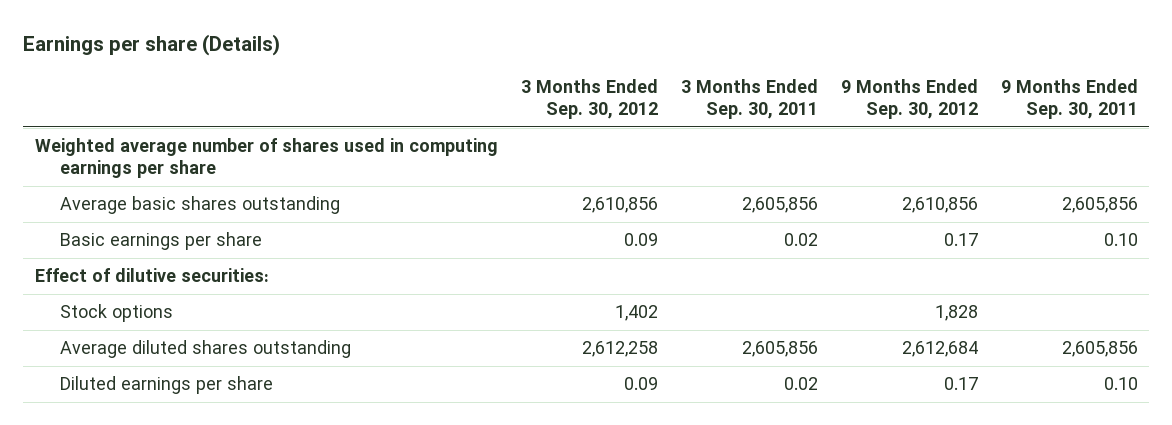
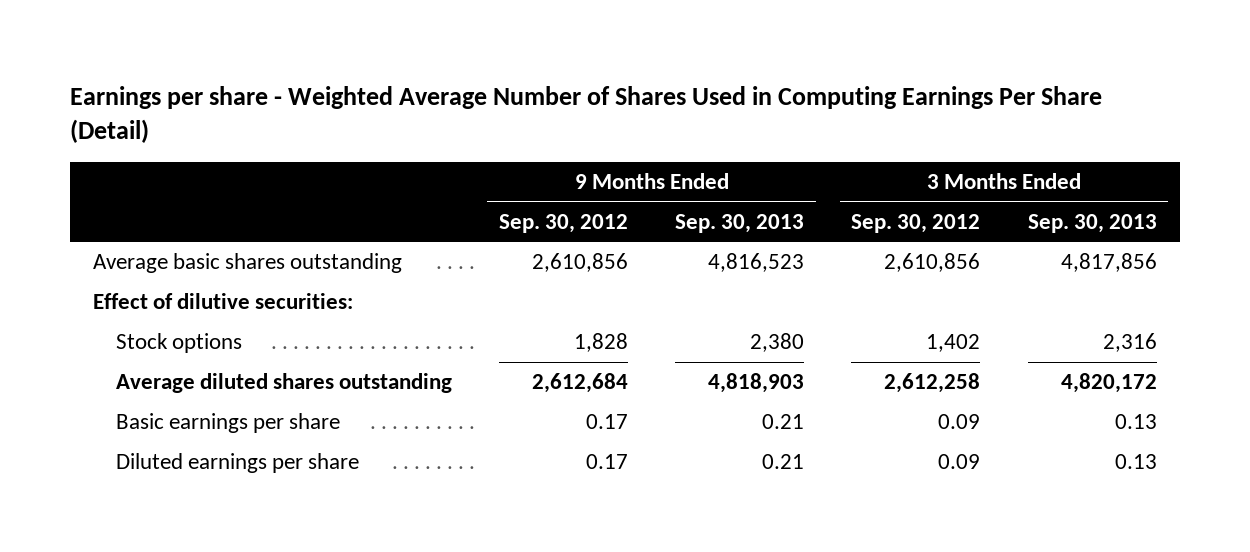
- Earnings per share (Details)
+ Earnings per share - Weighted Average Number of Shares Used in Computing Earnings Per Share (Detail)
- | 3 Months Ended Sep. 30, 2012 | 3 Months Ended Sep. 30, 2011 | 9 Months Ended Sep. 30, 2012 | 9 Months Ended Sep. 30, 2011
+ | 9 Months Ended Sep. 30, 2012 | 9 Months Ended Sep. 30, 2013 | 3 Months Ended Sep. 30, 2012 | 3 Months Ended Sep. 30, 2013
- Weighted average number of shares used in computing earnings per share
moved down: Basic earnings per share | 0.17 | 0.21 | 0.09 | 0.13

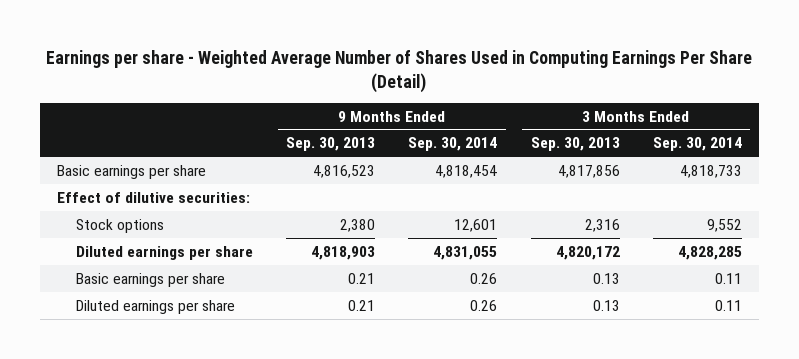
- | 9 Months Ended Sep. 30, 2012 | 9 Months Ended Sep. 30, 2013 | 3 Months Ended Sep. 30, 2012 | 3 Months Ended Sep. 30, 2013
+ | 9 Months Ended Sep. 30, 2013 | 9 Months Ended Sep. 30, 2014 | 3 Months Ended Sep. 30, 2013 | 3 Months Ended Sep. 30, 2014
- Average basic shares outstanding | 2,610,856 | 4,816,523 | 2,610,856 | 4,817,856
+ Basic earnings per share | 4,816,523 | 4,818,454 | 4,817,856 | 4,818,733
- Average diluted shares outstanding | 2,612,684 | 4,818,903 | 2,612,258 | 4,820,172
+ Diluted earnings per share | 4,818,903 | 4,831,055 | 4,820,172 | 4,828,285

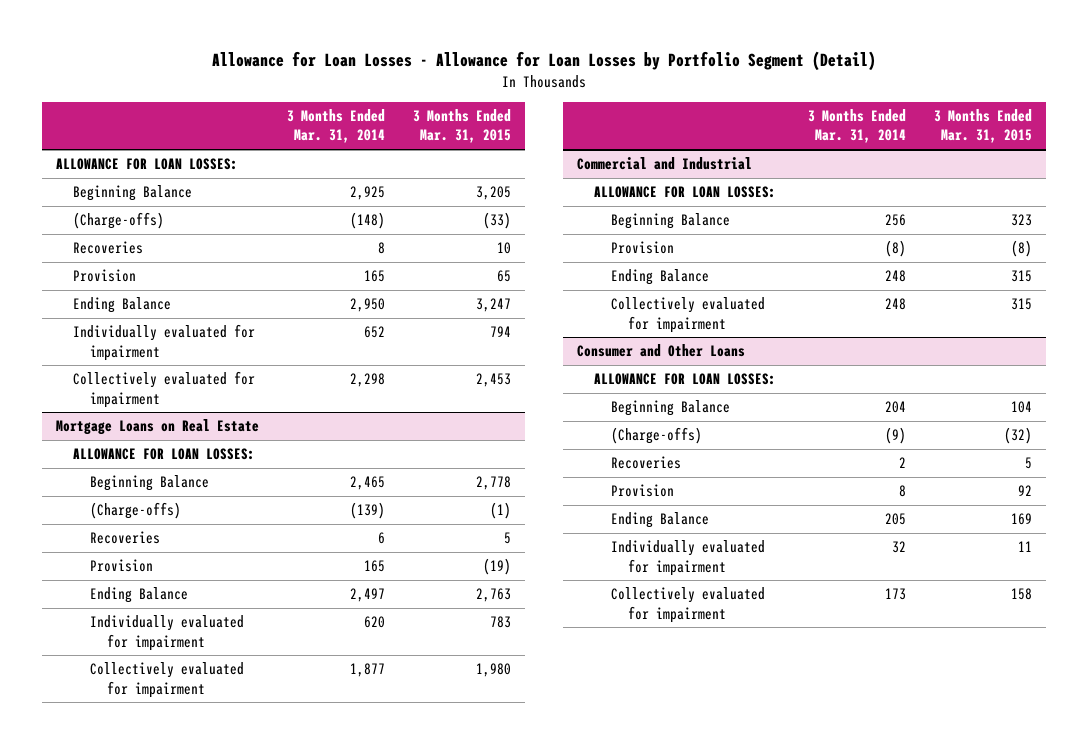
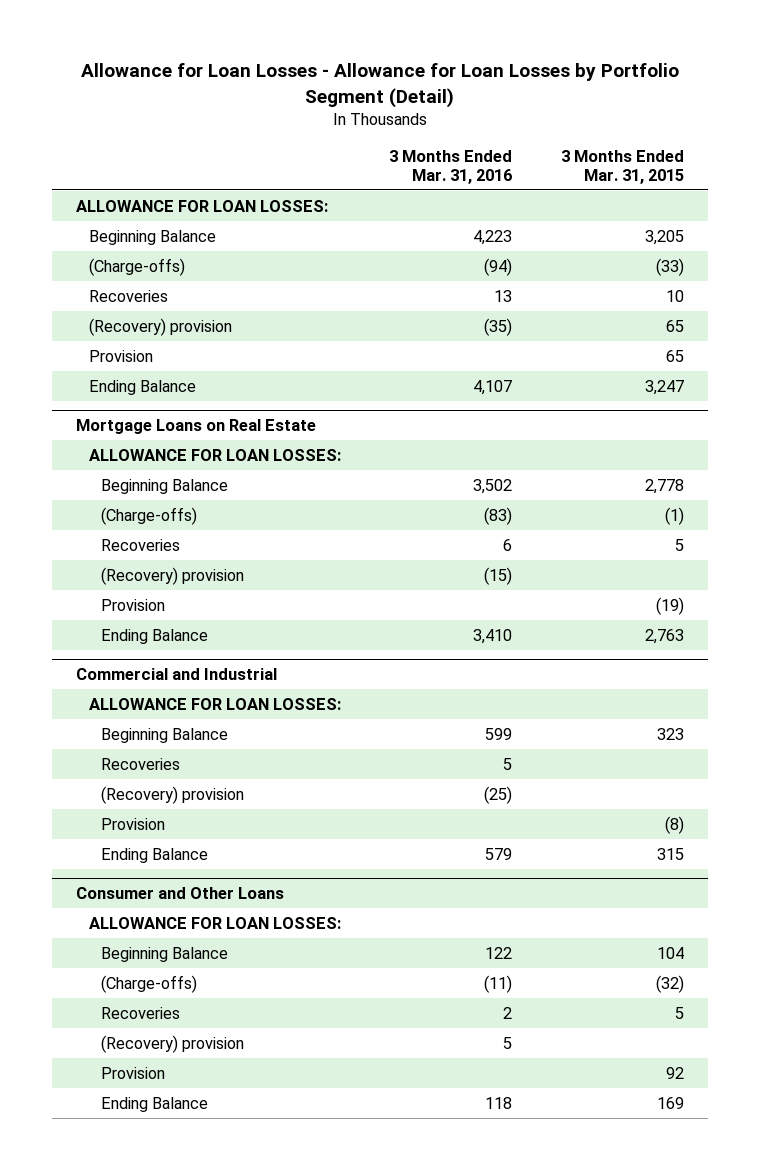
- | 3 Months Ended Mar. 31, 2014 | 3 Months Ended Mar. 31, 2015
+ | 3 Months Ended Mar. 31, 2016 | 3 Months Ended Mar. 31, 2015
+ (Recovery) provision | (35) | 65
- Individually evaluated for impairment | 652 | 794
- Collectively evaluated for impairment | 2,298 | 2,453
@ Mortgage Loans on Real Estate
+ (Recovery) provision | (15) |
- Individually evaluated for impairment | 620 | 783
- Collectively evaluated for impairment | 1,877 | 1,980
@ Commercial and Industrial
+ Recoveries | 5 |
+ (Recovery) provision | (25) |
- Collectively evaluated for impairment | 248 | 315
@ Consumer and Other Loans
+ (Recovery) provision | 5 |
- Individually evaluated for impairment | 32 | 11
- Collectively evaluated for impairment | 173 | 158

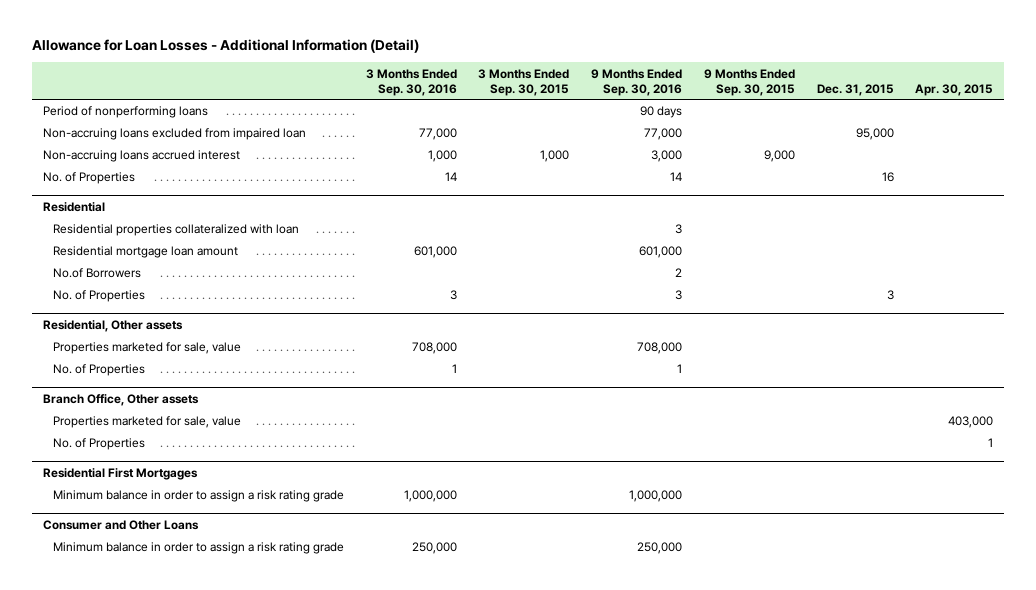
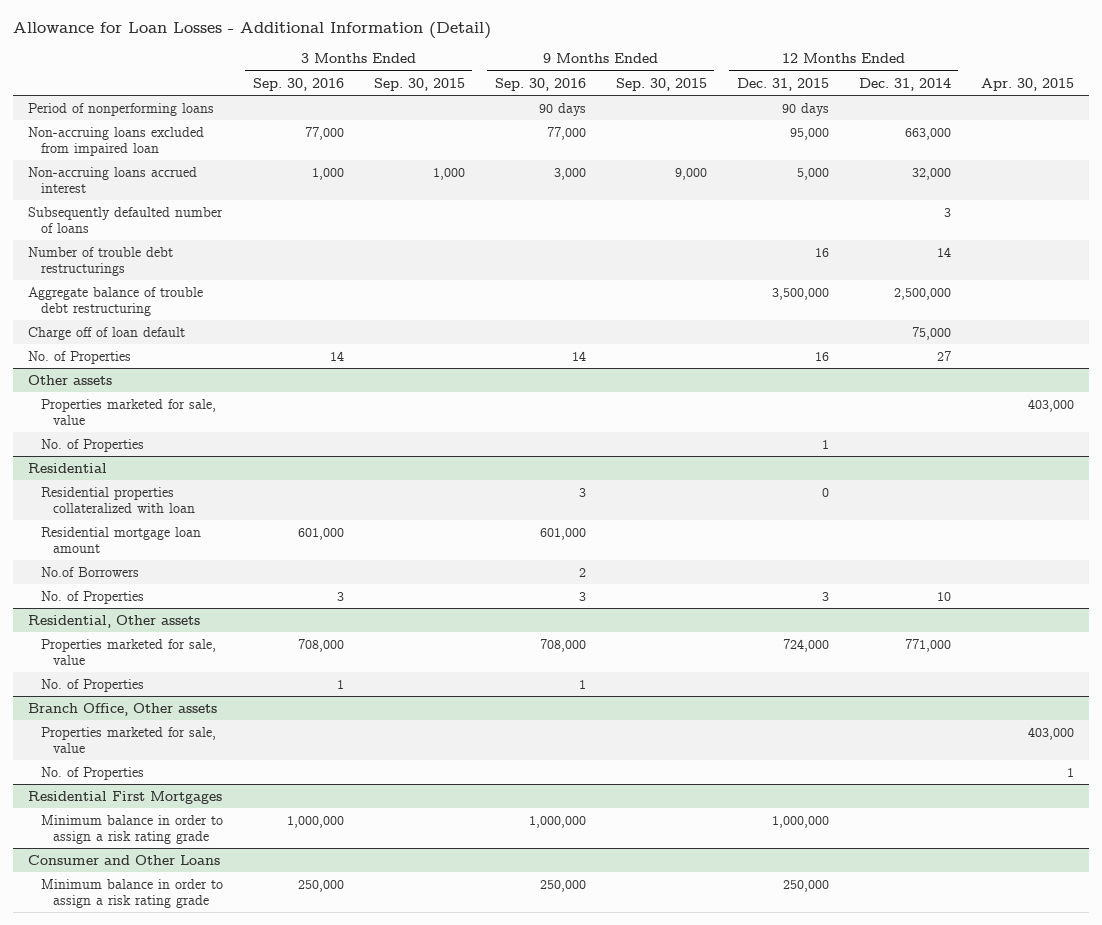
- | 3 Months Ended Sep. 30, 2016 | 3 Months Ended Sep. 30, 2015 | 9 Months Ended Sep. 30, 2016 | 9 Months Ended Sep. 30, 2015 | Dec. 31, 2015 | Apr. 30, 2015
+ | 3 Months Ended Sep. 30, 2016 | 3 Months Ended Sep. 30, 2015 | 9 Months Ended Sep. 30, 2016 | 9 Months Ended Sep. 30, 2015 | 12 Months Ended Dec. 31, 2015 | 12 Months Ended Dec. 31, 2014 | Apr. 30, 2015
+ Subsequently defaulted number of loans | | | | | | 3 |
+ Number of trouble debt restructurings | | | | | 16 | 14 |
+ Aggregate balance of trouble debt restructuring | | | | | 3,500,000 | 2,500,000 |
+ Charge off of loan default | | | | | | 75,000 |
+ Other assets
+ Properties marketed for sale, value | | | | | | | 403,000
+ No. of Properties | | | | | 1 | |

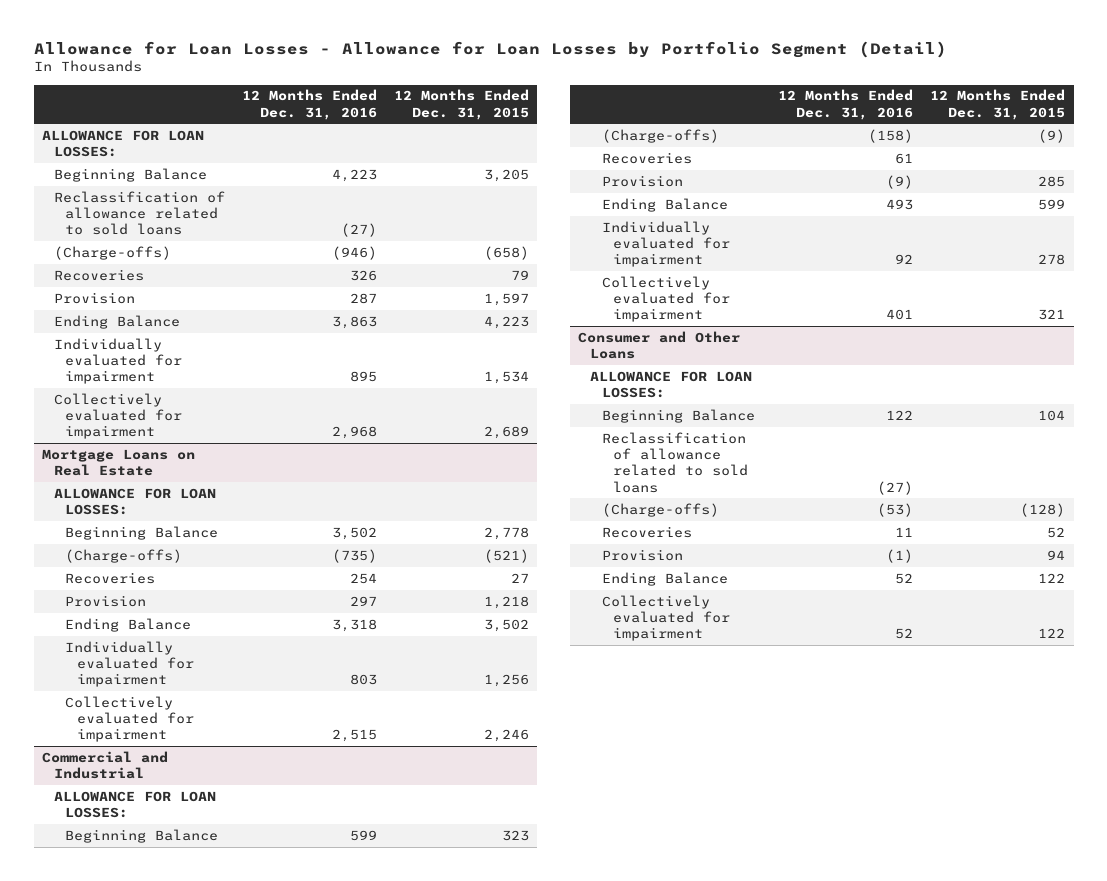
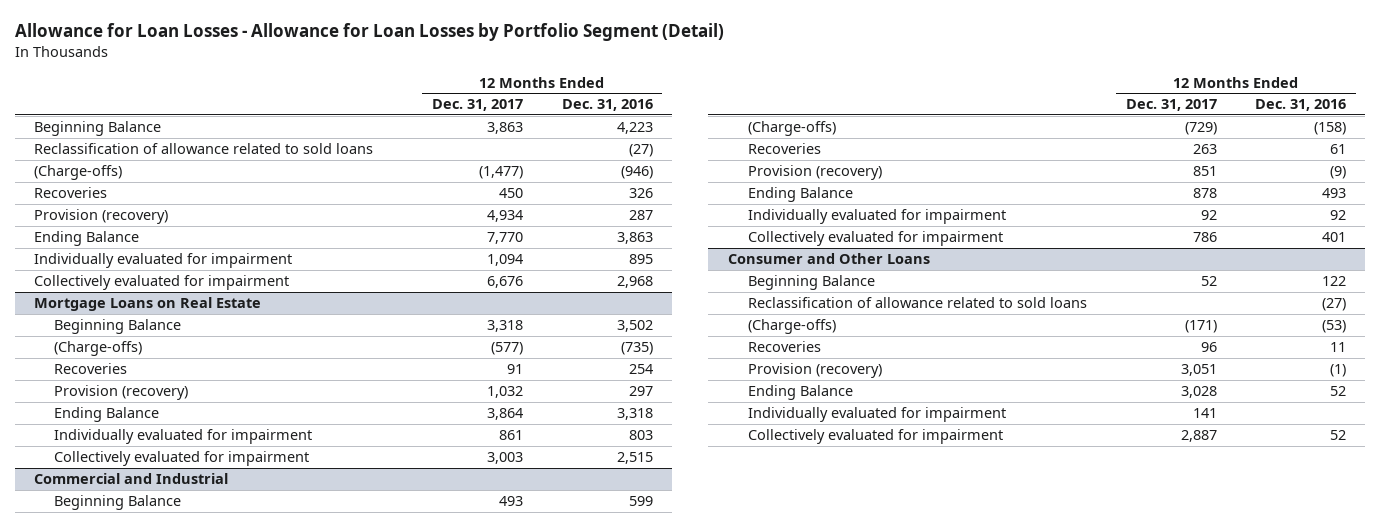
- | 12 Months Ended Dec. 31, 2016 | 12 Months Ended Dec. 31, 2015
+ | 12 Months Ended Dec. 31, 2017 | 12 Months Ended Dec. 31, 2016
- ALLOWANCE FOR LOAN LOSSES:
- Provision | 287 | 1,597
+ Provision (recovery) | 4,934 | 287
@ Mortgage Loans on Real Estate
- ALLOWANCE FOR LOAN LOSSES:
- Provision | 297 | 1,218
+ Provision (recovery) | 1,032 | 297
@ Commercial and Industrial
- ALLOWANCE FOR LOAN LOSSES:
- Provision | (9) | 285
+ Provision (recovery) | 851 | (9)
@ Consumer and Other Loans
- ALLOWANCE FOR LOAN LOSSES:
- Provision | (1) | 94
+ Provision (recovery) | 3,051 | (1)
+ Individually evaluated for impairment | 141 |

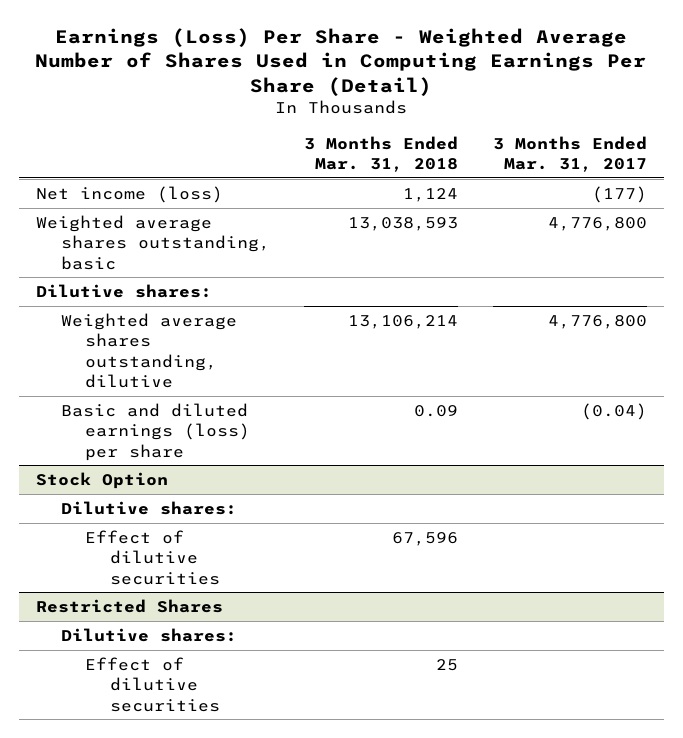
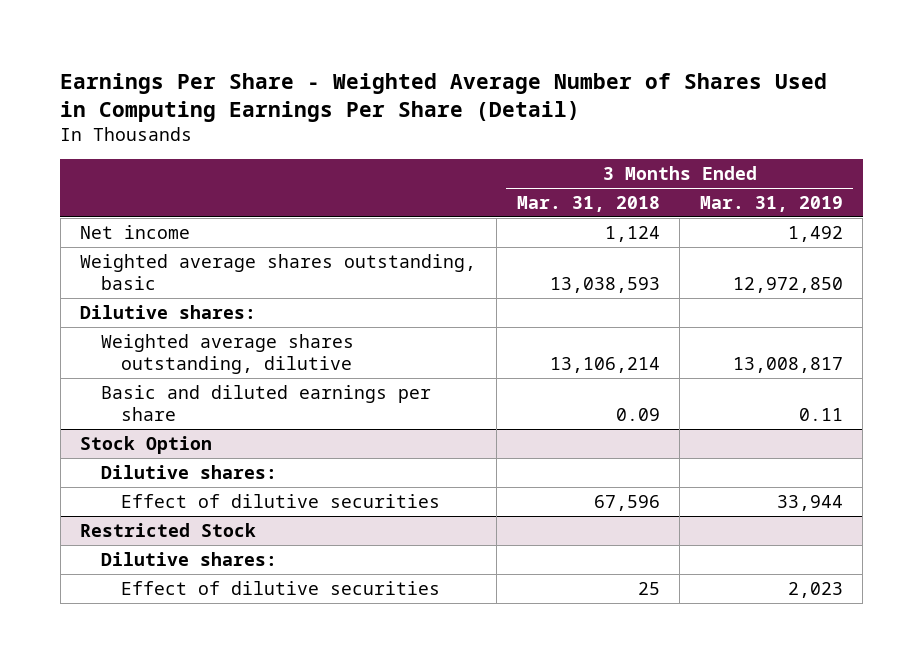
- Earnings (Loss) Per Share - Weighted Average Number of Shares Used in Computing Earnings Per Share (Detail)
+ Earnings Per Share - Weighted Average Number of Shares Used in Computing Earnings Per Share (Detail)
- | 3 Months Ended Mar. 31, 2018 | 3 Months Ended Mar. 31, 2017
+ | 3 Months Ended Mar. 31, 2018 | 3 Months Ended Mar. 31, 2019
- Net income (loss) | 1,124 | (177)
+ Net income | 1,124 | 1,492
- Basic and diluted earnings (loss) per share | 0.09 | (0.04)
+ Basic and diluted earnings per share | 0.09 | 0.11
- Restricted Shares
+ Restricted Stock

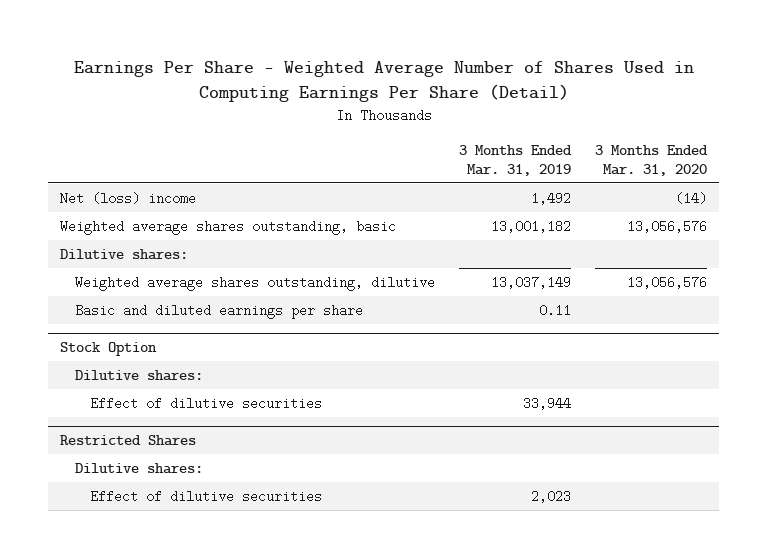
- | 3 Months Ended Mar. 31, 2018 | 3 Months Ended Mar. 31, 2019
+ | 3 Months Ended Mar. 31, 2019 | 3 Months Ended Mar. 31, 2020
- Net income | 1,124 | 1,492
- Weighted average shares outstanding, basic | 13,038,593 | 12,972,850
+ Net (loss) income | 1,492 | (14)
+ Weighted average shares outstanding, basic | 13,001,182 | 13,056,576
- Weighted average shares outstanding, dilutive | 13,106,214 | 13,008,817
+ Weighted average shares outstanding, dilutive | 13,037,149 | 13,056,576
- Restricted Stock
+ Restricted Shares

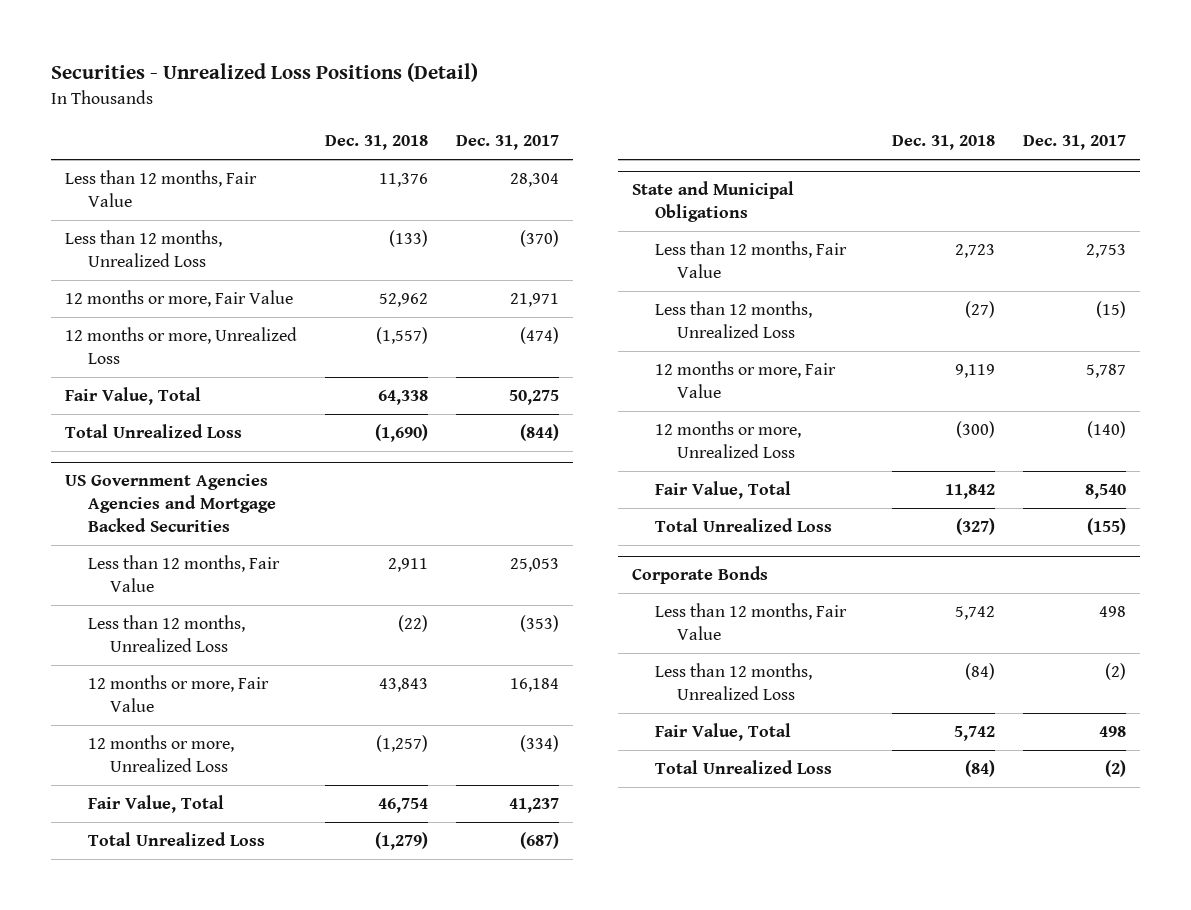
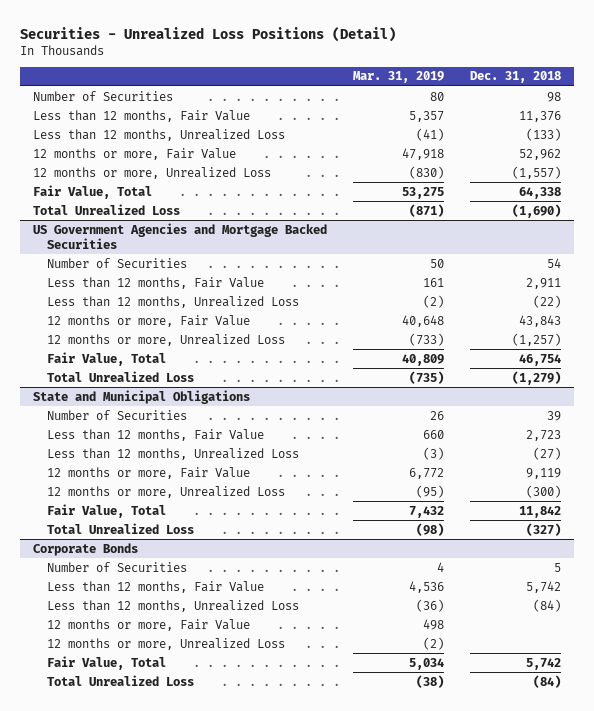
- | Dec. 31, 2018 | Dec. 31, 2017
+ | Mar. 31, 2019 | Dec. 31, 2018
+ Number of Securities | 80 | 98
- US Government Agencies Agencies and Mortgage Backed Securities
+ US Government Agencies and Mortgage Backed Securities
+ Number of Securities | 50 | 54
@ State and Municipal Obligations
+ Number of Securities | 26 | 39
@ Corporate Bonds
+ Number of Securities | 4 | 5
+ 12 months or more, Fair Value | 498 |
+ 12 months or more, Unrealized Loss | (2) |

